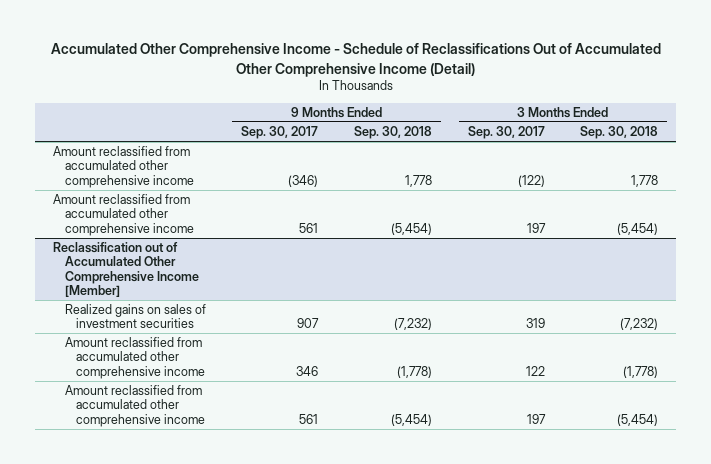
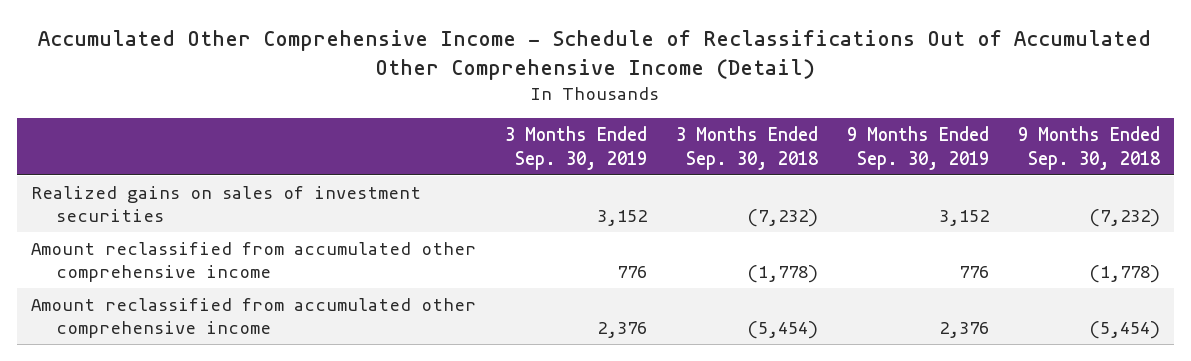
- | 9 Months Ended Sep. 30, 2017 | 9 Months Ended Sep. 30, 2018 | 3 Months Ended Sep. 30, 2017 | 3 Months Ended Sep. 30, 2018
+ | 3 Months Ended Sep. 30, 2019 | 3 Months Ended Sep. 30, 2018 | 9 Months Ended Sep. 30, 2019 | 9 Months Ended Sep. 30, 2018
- Amount reclassified from accumulated other comprehensive income | (346) | 1,778 | (122) | 1,778
- Amount reclassified from accumulated other comprehensive income | 561 | (5,454) | 197 | (5,454)
- Reclassification out of Accumulated Other Comprehensive Income [Member]

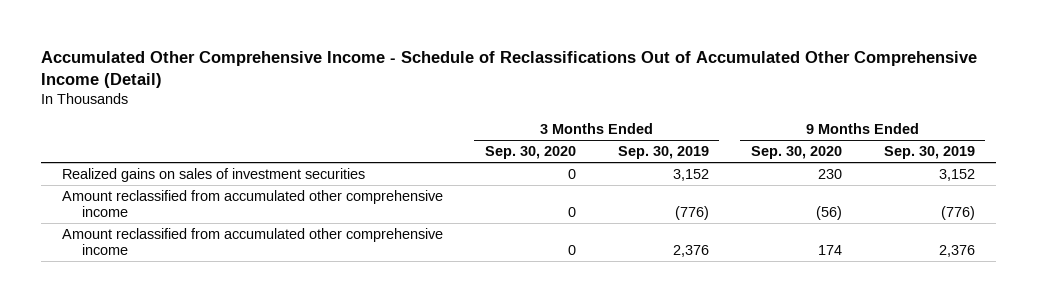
- | 3 Months Ended Sep. 30, 2019 | 3 Months Ended Sep. 30, 2018 | 9 Months Ended Sep. 30, 2019 | 9 Months Ended Sep. 30, 2018
+ | 3 Months Ended Sep. 30, 2020 | 3 Months Ended Sep. 30, 2019 | 9 Months Ended Sep. 30, 2020 | 9 Months Ended Sep. 30, 2019
- Amount reclassified from accumulated other comprehensive income | 776 | (1,778) | 776 | (1,778)
+ Amount reclassified from accumulated other comprehensive income | 0 | (776) | (56) | (776)

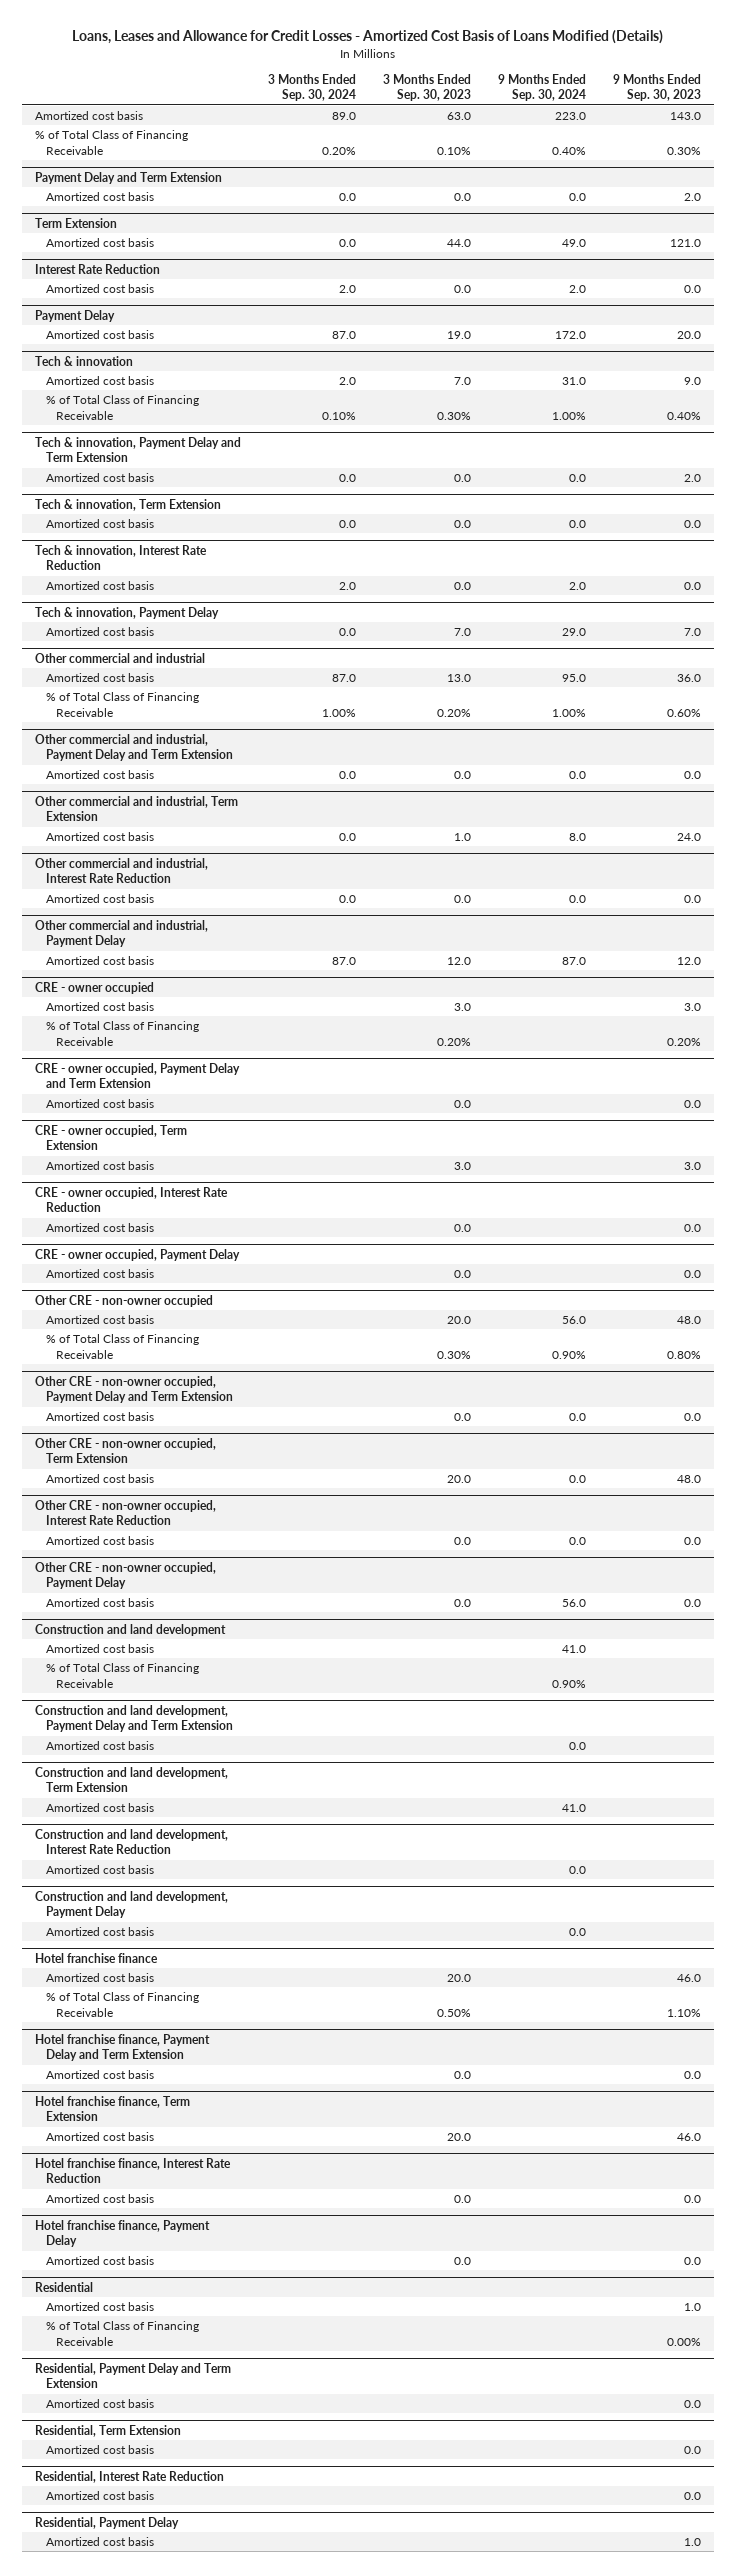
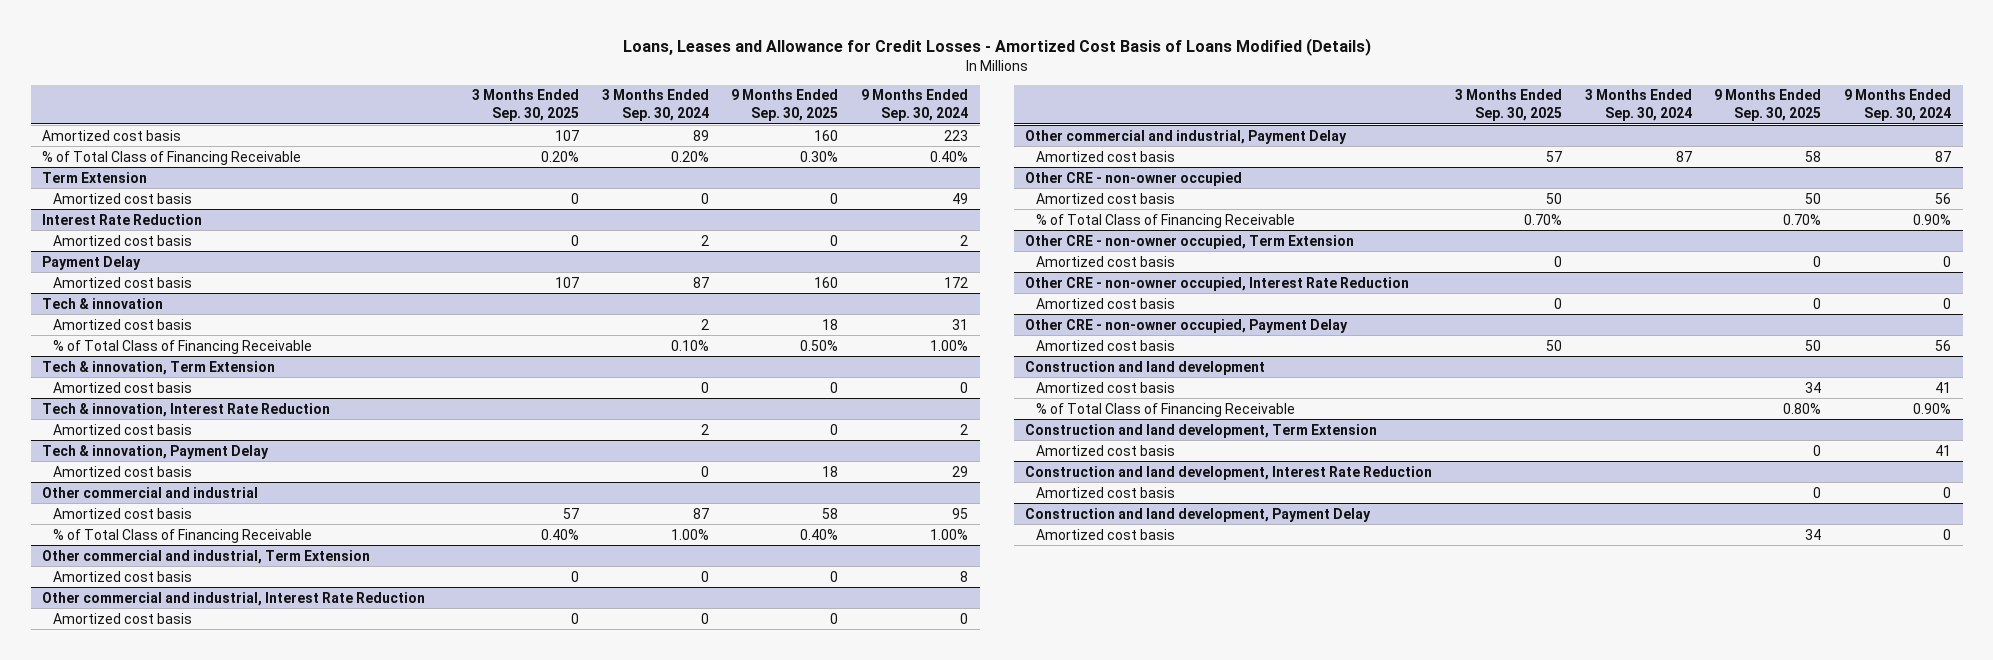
- | 3 Months Ended Sep. 30, 2024 | 3 Months Ended Sep. 30, 2023 | 9 Months Ended Sep. 30, 2024 | 9 Months Ended Sep. 30, 2023
+ | 3 Months Ended Sep. 30, 2025 | 3 Months Ended Sep. 30, 2024 | 9 Months Ended Sep. 30, 2025 | 9 Months Ended Sep. 30, 2024
- Amortized cost basis | 89.0 | 63.0 | 223.0 | 143.0
+ Amortized cost basis | 107 | 89 | 160 | 223
- Payment Delay and Term Extension
- Amortized cost basis | 0.0 | 0.0 | 0.0 | 2.0
@ Term Extension
- Amortized cost basis | 0.0 | 44.0 | 49.0 | 121.0
+ Amortized cost basis | 0 | 0 | 0 | 49
@ Interest Rate Reduction
- Amortized cost basis | 2.0 | 0.0 | 2.0 | 0.0
+ Amortized cost basis | 0 | 2 | 0 | 2
@ Payment Delay
- Amortized cost basis | 87.0 | 19.0 | 172.0 | 20.0
+ Amortized cost basis | 107 | 87 | 160 | 172
@ Tech & innovation
- Amortized cost basis | 2.0 | 7.0 | 31.0 | 9.0
+ Amortized cost basis | | 2 | 18 | 31
- Tech & innovation, Payment Delay and Term Extension
- Amortized cost basis | 0.0 | 0.0 | 0.0 | 2.0
@ Tech & innovation, Term Extension
- Amortized cost basis | 0.0 | 0.0 | 0.0 | 0.0
+ Amortized cost basis | | 0 | 0 | 0
@ Tech & innovation, Interest Rate Reduction
- Amortized cost basis | 2.0 | 0.0 | 2.0 | 0.0
+ Amortized cost basis | | 2 | 0 | 2
@ Tech & innovation, Payment Delay
- Amortized cost basis | 0.0 | 7.0 | 29.0 | 7.0
+ Amortized cost basis | | 0 | 18 | 29
@ Other commercial and industrial
- Amortized cost basis | 87.0 | 13.0 | 95.0 | 36.0
+ Amortized cost basis | 57 | 87 | 58 | 95
- Other commercial and industrial, Payment Delay and Term Extension
- Amortized cost basis | 0.0 | 0.0 | 0.0 | 0.0
@ Other commercial and industrial, Term Extension
- Amortized cost basis | 0.0 | 1.0 | 8.0 | 24.0
+ Amortized cost basis | 0 | 0 | 0 | 8
@ Other commercial and industrial, Interest Rate Reduction
- Amortized cost basis | 0.0 | 0.0 | 0.0 | 0.0
+ Amortized cost basis | 0 | 0 | 0 | 0
@ Other commercial and industrial, Payment Delay
- Amortized cost basis | 87.0 | 12.0 | 87.0 | 12.0
- CRE - owner occupied
- Amortized cost basis | | 3.0 | | 3.0
- % of Total Class of Financing Receivable | | 0.20% | | 0.20%
- CRE - owner occupied, Payment Delay and Term Extension
- Amortized cost basis | | 0.0 | | 0.0
- CRE - owner occupied, Term Extension
- Amortized cost basis | | 3.0 | | 3.0
- CRE - owner occupied, Interest Rate Reduction
- Amortized cost basis | | 0.0 | | 0.0
- CRE - owner occupied, Payment Delay
- Amortized cost basis | | 0.0 | | 0.0
@ Other commercial and industrial, Payment Delay
+ Amortized cost basis | 57 | 87 | 58 | 87
@ Other CRE - non-owner occupied
- Amortized cost basis | | 20.0 | 56.0 | 48.0
+ Amortized cost basis | 50 | | 50 | 56
- Other CRE - non-owner occupied, Payment Delay and Term Extension
- Amortized cost basis | | 0.0 | 0.0 | 0.0
@ Other CRE - non-owner occupied, Term Extension
- Amortized cost basis | | 20.0 | 0.0 | 48.0
+ Amortized cost basis | 0 | | 0 | 0
@ Other CRE - non-owner occupied, Interest Rate Reduction
- Amortized cost basis | | 0.0 | 0.0 | 0.0
+ Amortized cost basis | 0 | | 0 | 0
@ Other CRE - non-owner occupied, Payment Delay
- Amortized cost basis | | 0.0 | 56.0 | 0.0
+ Amortized cost basis | 50 | | 50 | 56
@ Construction and land development
- Amortized cost basis | | | 41.0 |
+ Amortized cost basis | | | 34 | 41
- Construction and land development, Payment Delay and Term Extension
- Amortized cost basis | | | 0.0 |
@ Construction and land development, Term Extension
- Amortized cost basis | | | 41.0 |
+ Amortized cost basis | | | 0 | 41
@ Construction and land development, Interest Rate Reduction
- Amortized cost basis | | | 0.0 |
+ Amortized cost basis | | | 0 | 0
@ Construction and land development, Payment Delay
- Amortized cost basis | | | 0.0 |
- Hotel franchise finance
- Amortized cost basis | | 20.0 | | 46.0
- % of Total Class of Financing Receivable | | 0.50% | | 1.10%
- Hotel franchise finance, Payment Delay and Term Extension
- Amortized cost basis | | 0.0 | | 0.0
- Hotel franchise finance, Term Extension
- Amortized cost basis | | 20.0 | | 46.0
- Hotel franchise finance, Interest Rate Reduction
- Amortized cost basis | | 0.0 | | 0.0
- Hotel franchise finance, Payment Delay
- Amortized cost basis | | 0.0 | | 0.0
- Residential
- Amortized cost basis | | | | 1.0
- % of Total Class of Financing Receivable | | | | 0.00%
- Residential, Payment Delay and Term Extension
- Amortized cost basis | | | | 0.0
- Residential, Term Extension
- Amortized cost basis | | | | 0.0
- Residential, Interest Rate Reduction
- Amortized cost basis | | | | 0.0
- Residential, Payment Delay
- Amortized cost basis | | | | 1.0
@ Construction and land development, Payment Delay
+ Amortized cost basis | | | 34 | 0

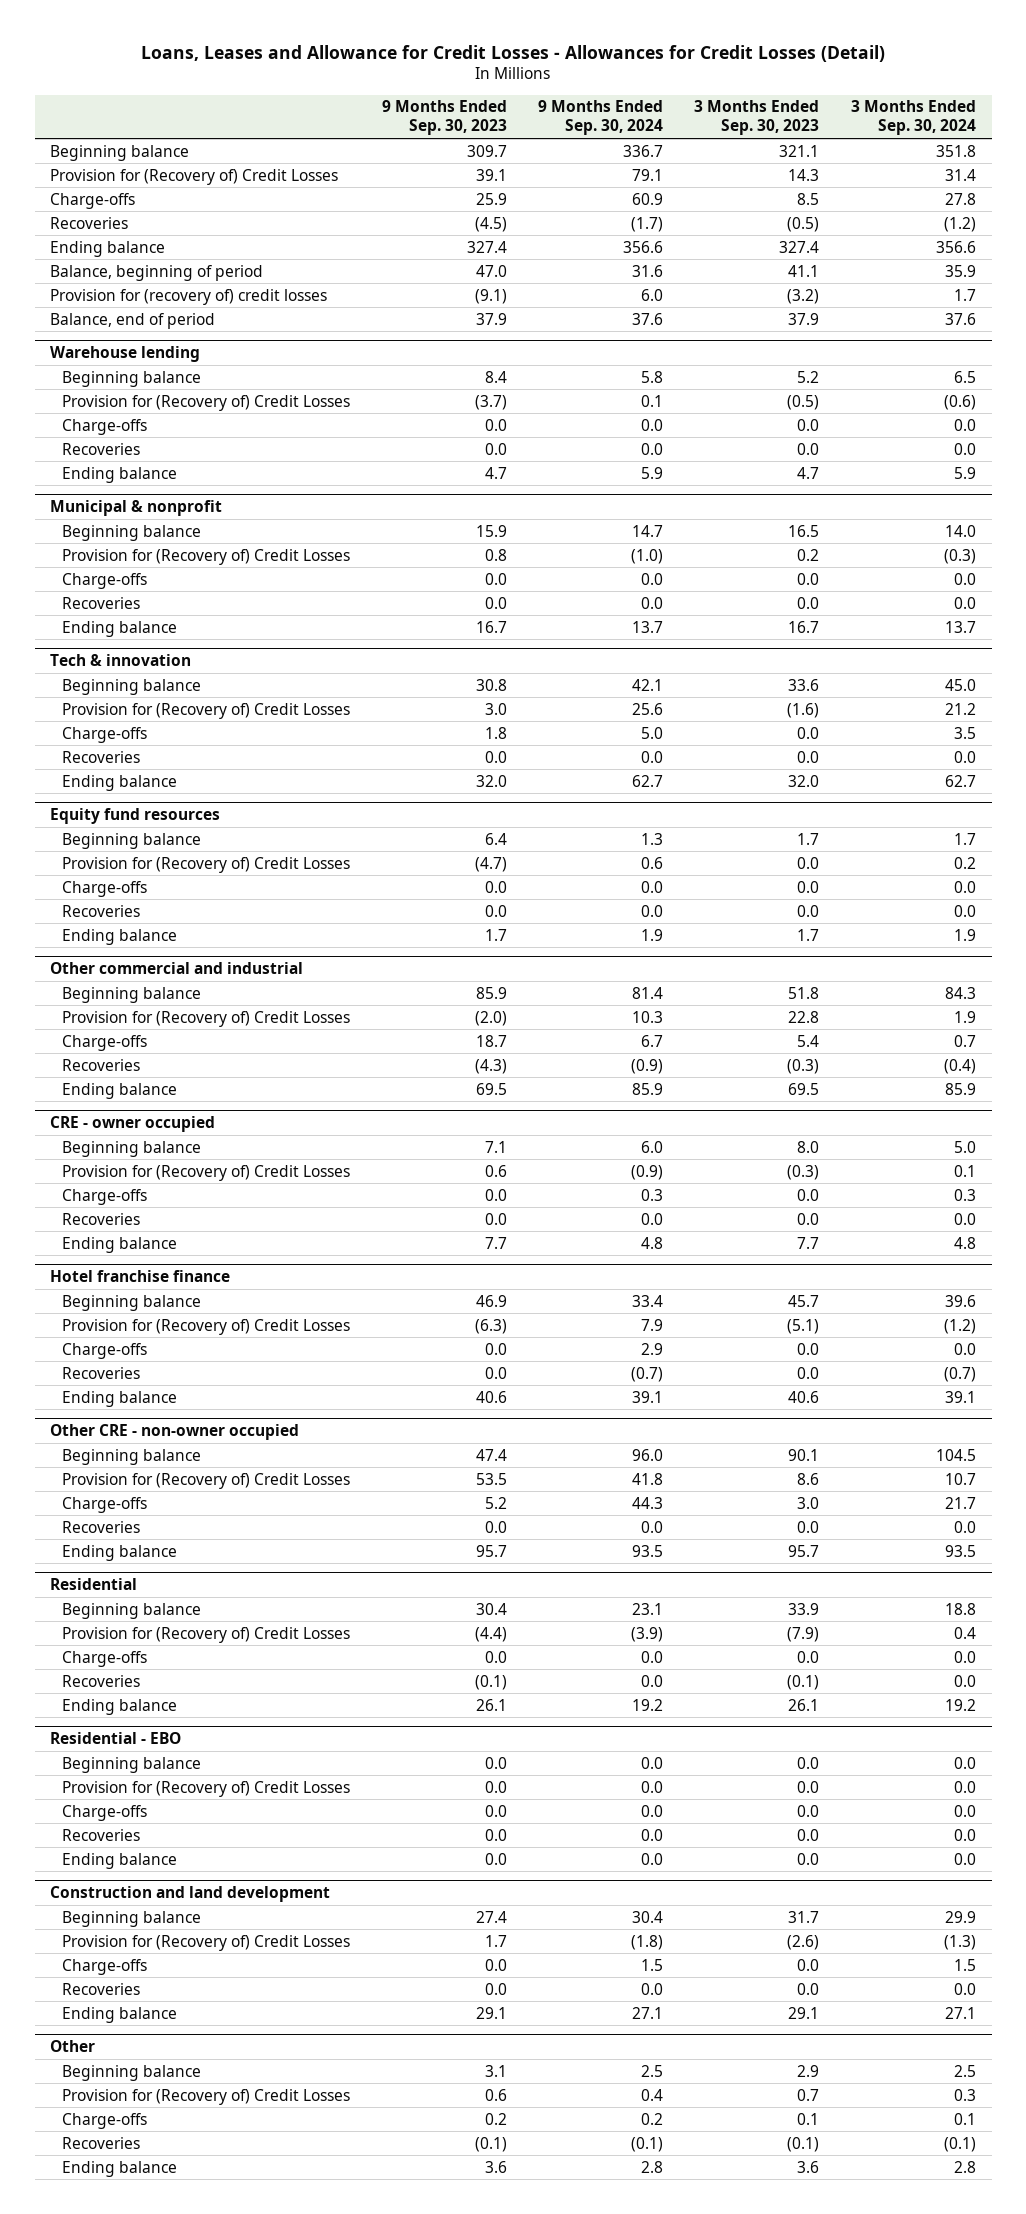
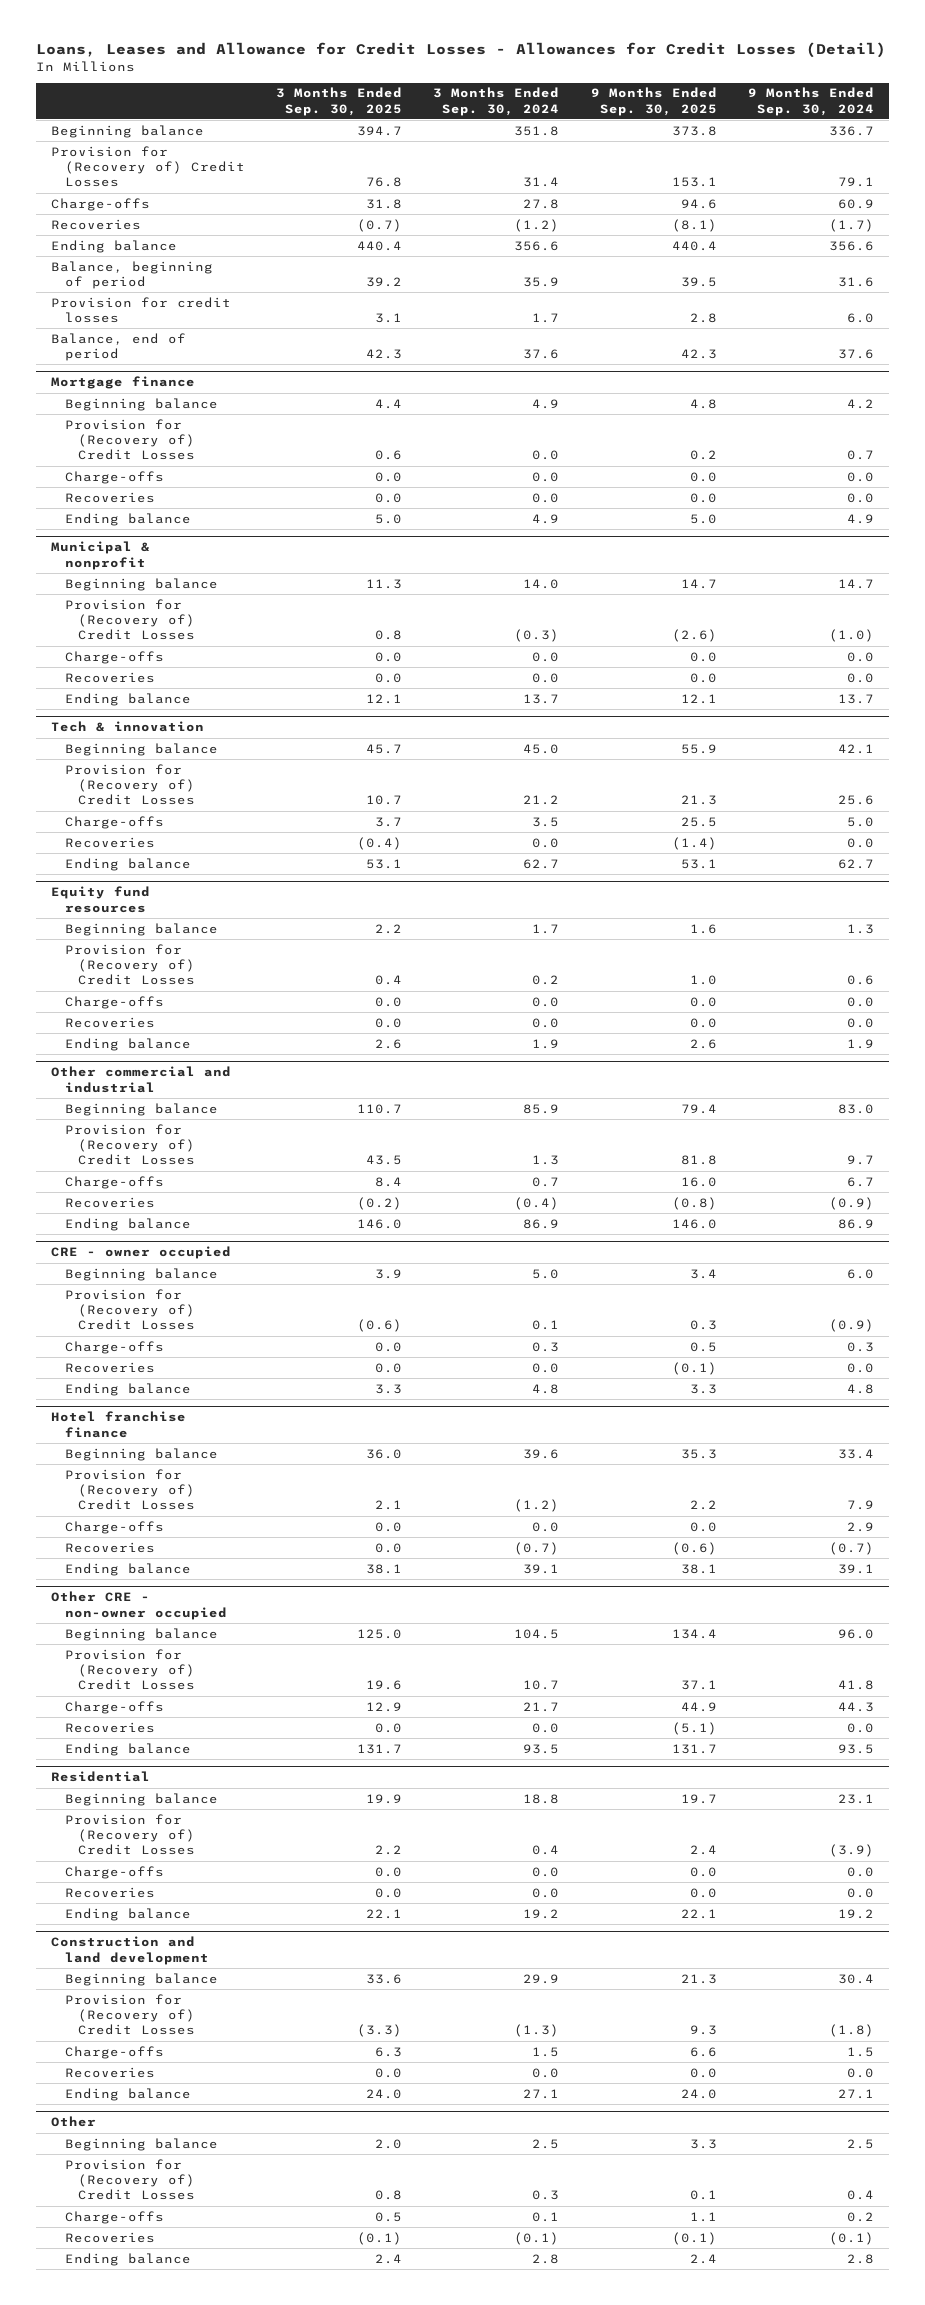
- | 9 Months Ended Sep. 30, 2023 | 9 Months Ended Sep. 30, 2024 | 3 Months Ended Sep. 30, 2023 | 3 Months Ended Sep. 30, 2024
+ | 3 Months Ended Sep. 30, 2025 | 3 Months Ended Sep. 30, 2024 | 9 Months Ended Sep. 30, 2025 | 9 Months Ended Sep. 30, 2024
- Provision for (recovery of) credit losses | (9.1) | 6.0 | (3.2) | 1.7
+ Provision for credit losses | 3.1 | 1.7 | 2.8 | 6.0
- Warehouse lending
- Beginning balance | 8.4 | 5.8 | 5.2 | 6.5
- Provision for (Recovery of) Credit Losses | (3.7) | 0.1 | (0.5) | (0.6)
+ Mortgage finance
+ Beginning balance | 4.4 | 4.9 | 4.8 | 4.2
+ Provision for (Recovery of) Credit Losses | 0.6 | 0.0 | 0.2 | 0.7
- Ending balance | 4.7 | 5.9 | 4.7 | 5.9
+ Ending balance | 5.0 | 4.9 | 5.0 | 4.9
@ Other commercial and industrial
- Beginning balance | 85.9 | 81.4 | 51.8 | 84.3
- Provision for (Recovery of) Credit Losses | (2.0) | 10.3 | 22.8 | 1.9
+ Beginning balance | 110.7 | 85.9 | 79.4 | 83.0
+ Provision for (Recovery of) Credit Losses | 43.5 | 1.3 | 81.8 | 9.7
- Ending balance | 69.5 | 85.9 | 69.5 | 85.9
+ Ending balance | 146.0 | 86.9 | 146.0 | 86.9
- Residential - EBO
- Beginning balance | 0.0 | 0.0 | 0.0 | 0.0
- Provision for (Recovery of) Credit Losses | 0.0 | 0.0 | 0.0 | 0.0
- Charge-offs | 0.0 | 0.0 | 0.0 | 0.0
- Recoveries | 0.0 | 0.0 | 0.0 | 0.0
- Ending balance | 0.0 | 0.0 | 0.0 | 0.0

